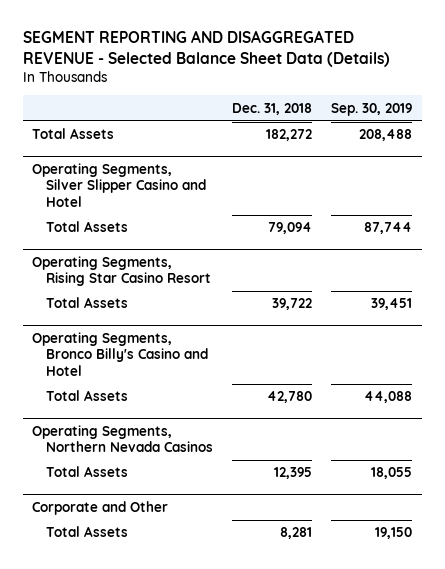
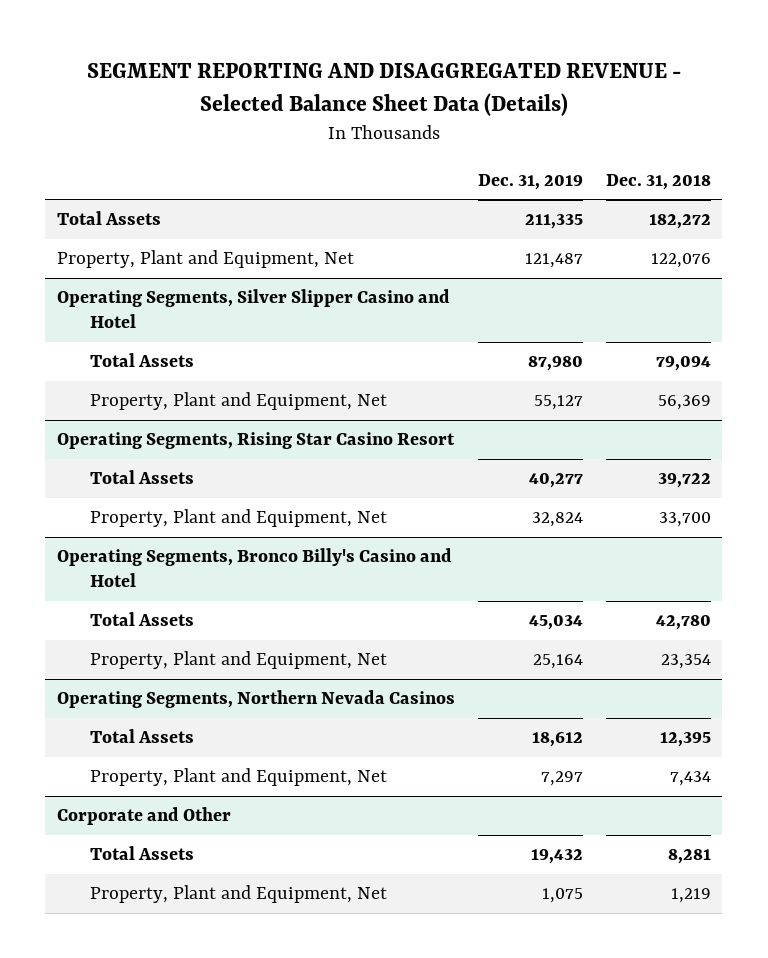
- | Dec. 31, 2018 | Sep. 30, 2019
+ | Dec. 31, 2019 | Dec. 31, 2018
+ Property, Plant and Equipment, Net | 121,487 | 122,076
@ Operating Segments, Silver Slipper Casino and Hotel
+ Property, Plant and Equipment, Net | 55,127 | 56,369
@ Operating Segments, Rising Star Casino Resort
+ Property, Plant and Equipment, Net | 32,824 | 33,700
@ Operating Segments, Bronco Billy's Casino and Hotel
+ Property, Plant and Equipment, Net | 25,164 | 23,354
@ Operating Segments, Northern Nevada Casinos
+ Property, Plant and Equipment, Net | 7,297 | 7,434
@ Corporate and Other
+ Property, Plant and Equipment, Net | 1,075 | 1,219

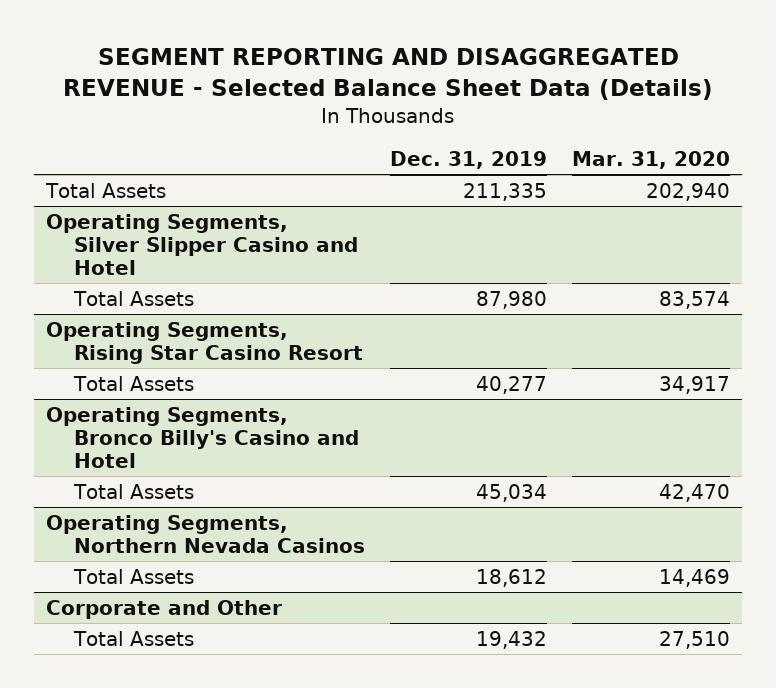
- | Dec. 31, 2019 | Dec. 31, 2018
+ | Dec. 31, 2019 | Mar. 31, 2020
- Property, Plant and Equipment, Net | 121,487 | 122,076
@ Operating Segments, Silver Slipper Casino and Hotel
- Property, Plant and Equipment, Net | 55,127 | 56,369
@ Operating Segments, Rising Star Casino Resort
- Property, Plant and Equipment, Net | 32,824 | 33,700
@ Operating Segments, Bronco Billy's Casino and Hotel
- Property, Plant and Equipment, Net | 25,164 | 23,354
@ Operating Segments, Northern Nevada Casinos
- Property, Plant and Equipment, Net | 7,297 | 7,434
@ Corporate and Other
- Property, Plant and Equipment, Net | 1,075 | 1,219

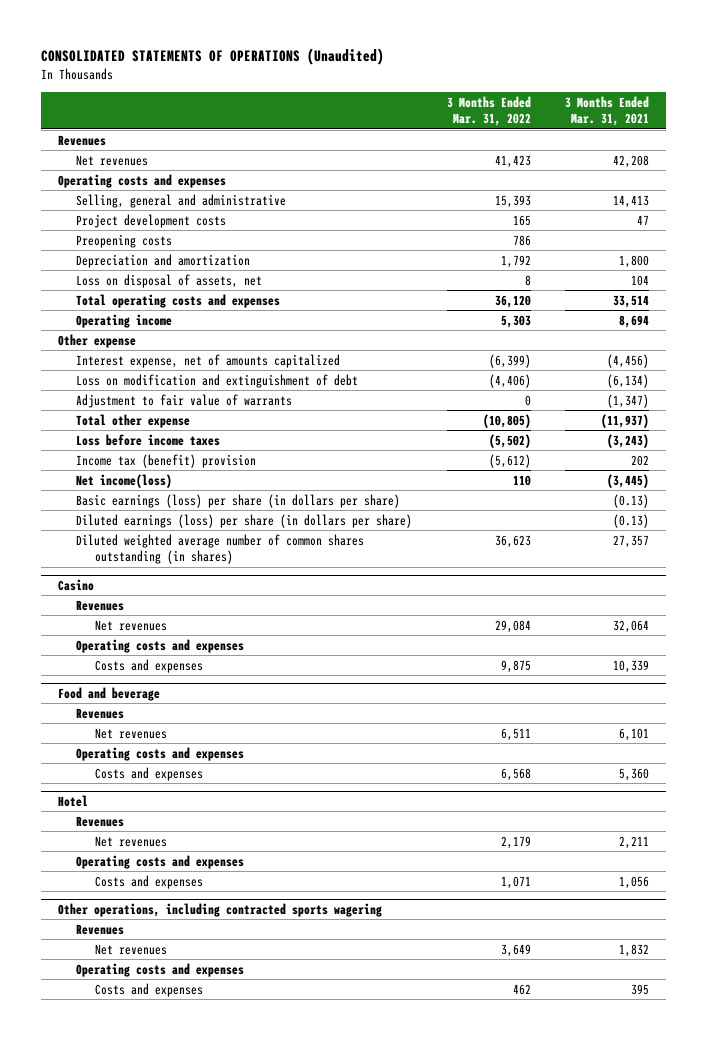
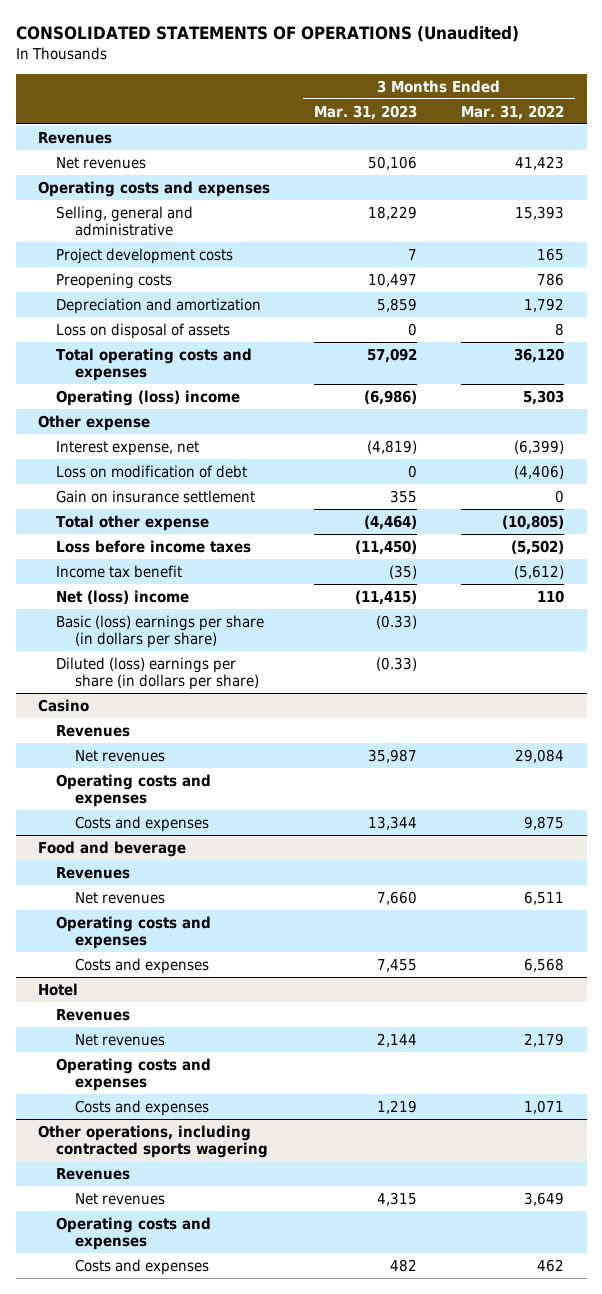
- | 3 Months Ended Mar. 31, 2022 | 3 Months Ended Mar. 31, 2021
+ | 3 Months Ended Mar. 31, 2023 | 3 Months Ended Mar. 31, 2022
- Loss on disposal of assets, net | 8 | 104
+ Loss on disposal of assets | 0 | 8
- Operating income | 5,303 | 8,694
+ Operating (loss) income | (6,986) | 5,303
- Interest expense, net of amounts capitalized | (6,399) | (4,456)
- Loss on modification and extinguishment of debt | (4,406) | (6,134)
- Adjustment to fair value of warrants | 0 | (1,347)
+ Interest expense, net | (4,819) | (6,399)
+ Loss on modification of debt | 0 | (4,406)
+ Gain on insurance settlement | 355 | 0
- Income tax (benefit) provision | (5,612) | 202
- Net income(loss) | 110 | (3,445)
- Basic earnings (loss) per share (in dollars per share) | | (0.13)
- Diluted earnings (loss) per share (in dollars per share) | | (0.13)
- Diluted weighted average number of common shares outstanding (in shares) | 36,623 | 27,357
+ Income tax benefit | (35) | (5,612)
+ Net (loss) income | (11,415) | 110
+ Basic (loss) earnings per share (in dollars per share) | (0.33) |
+ Diluted (loss) earnings per share (in dollars per share) | (0.33) |

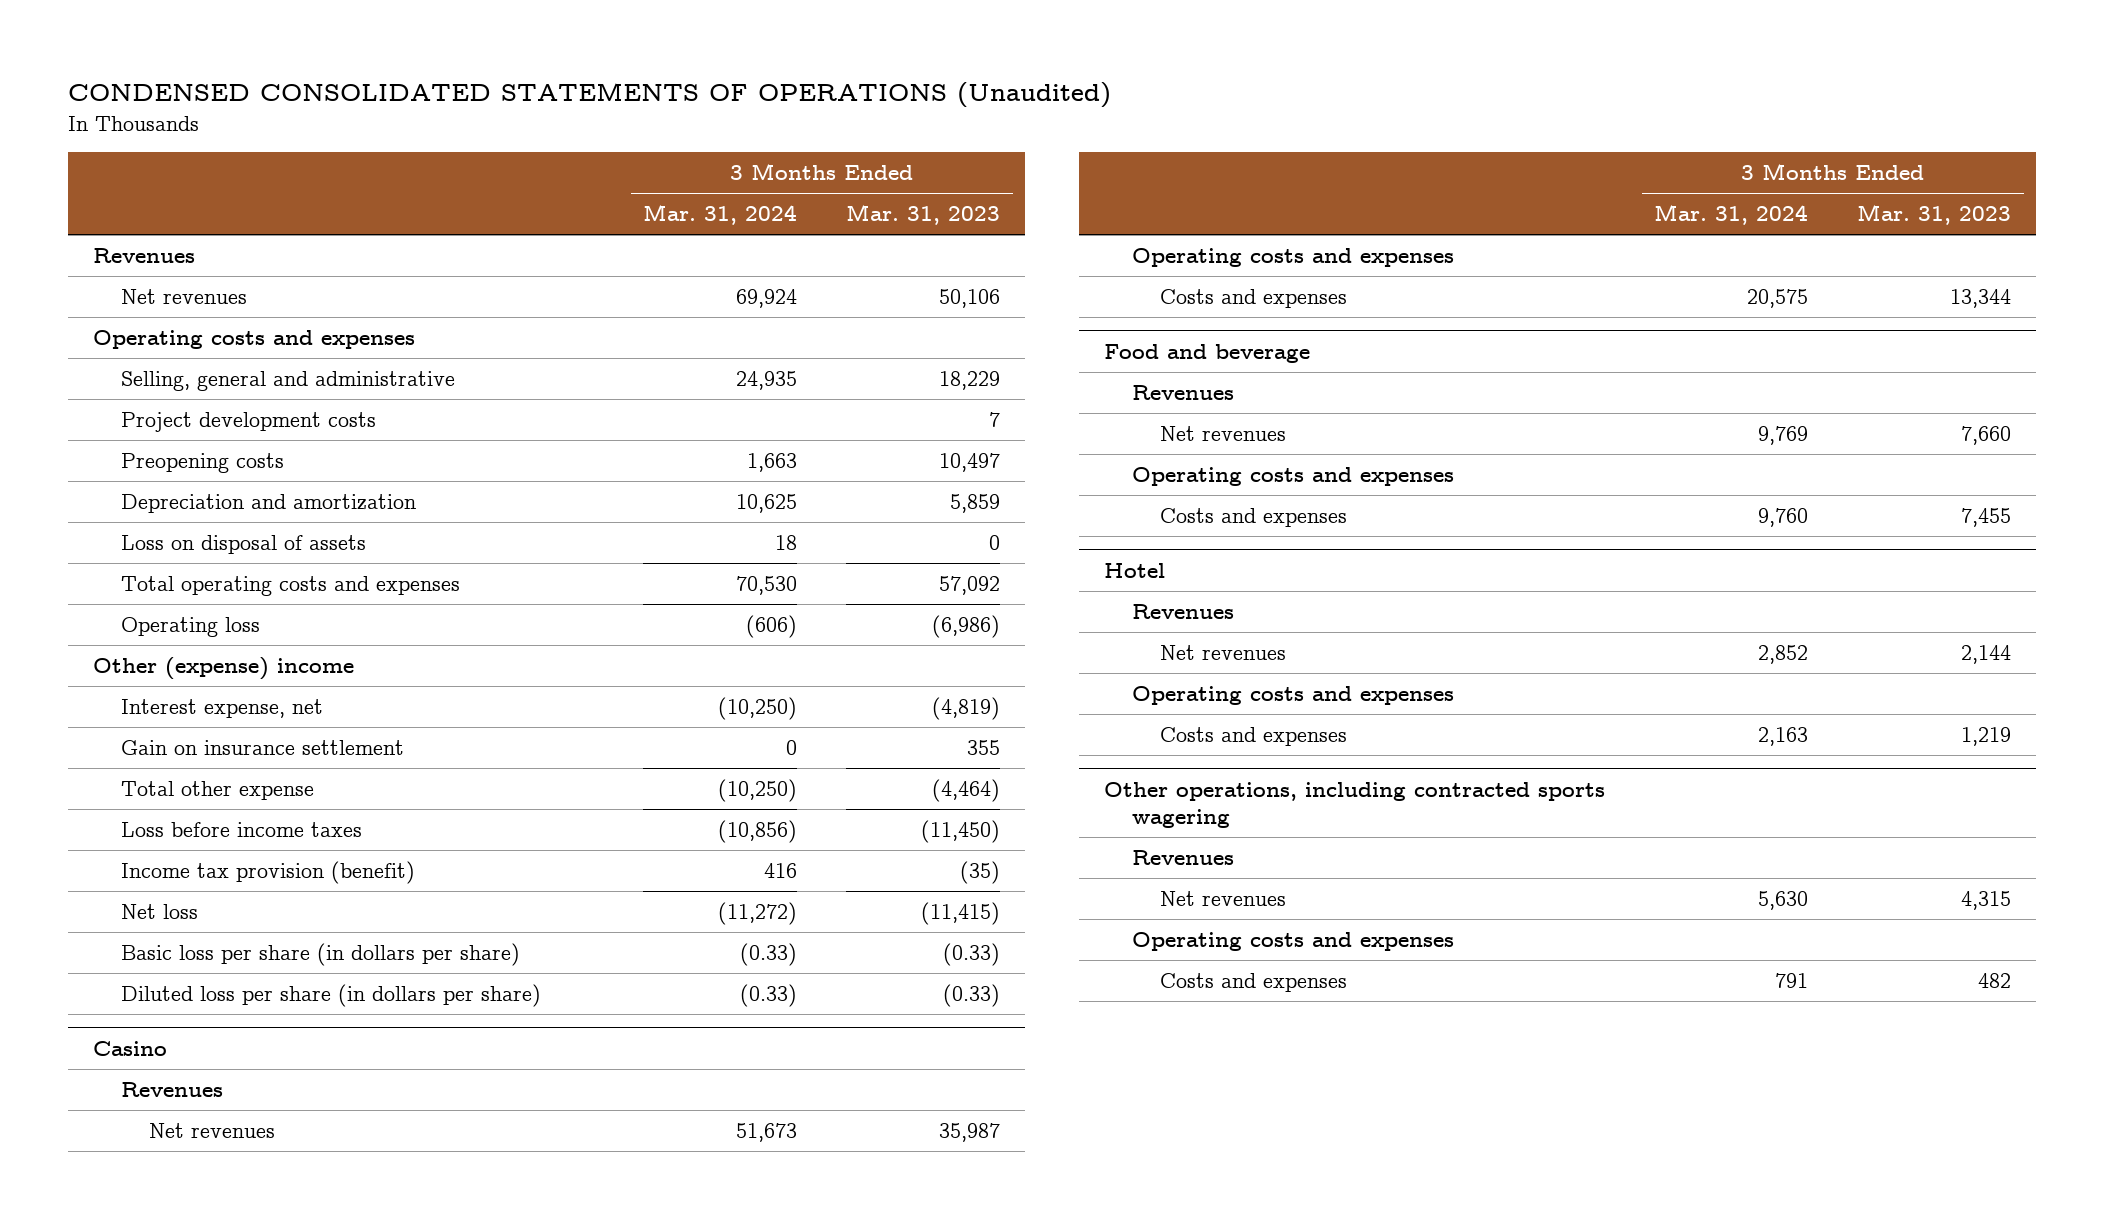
- CONSOLIDATED STATEMENTS OF OPERATIONS (Unaudited)
+ CONDENSED CONSOLIDATED STATEMENTS OF OPERATIONS (Unaudited)
- | 3 Months Ended Mar. 31, 2023 | 3 Months Ended Mar. 31, 2022
+ | 3 Months Ended Mar. 31, 2024 | 3 Months Ended Mar. 31, 2023
- Operating (loss) income | (6,986) | 5,303
- Other expense
+ Operating loss | (606) | (6,986)
+ Other (expense) income
- Loss on modification of debt | 0 | (4,406)
- Income tax benefit | (35) | (5,612)
- Net (loss) income | (11,415) | 110
- Basic (loss) earnings per share (in dollars per share) | (0.33) |
- Diluted (loss) earnings per share (in dollars per share) | (0.33) |
+ Income tax provision (benefit) | 416 | (35)
+ Net loss | (11,272) | (11,415)
+ Basic loss per share (in dollars per share) | (0.33) | (0.33)
+ Diluted loss per share (in dollars per share) | (0.33) | (0.33)

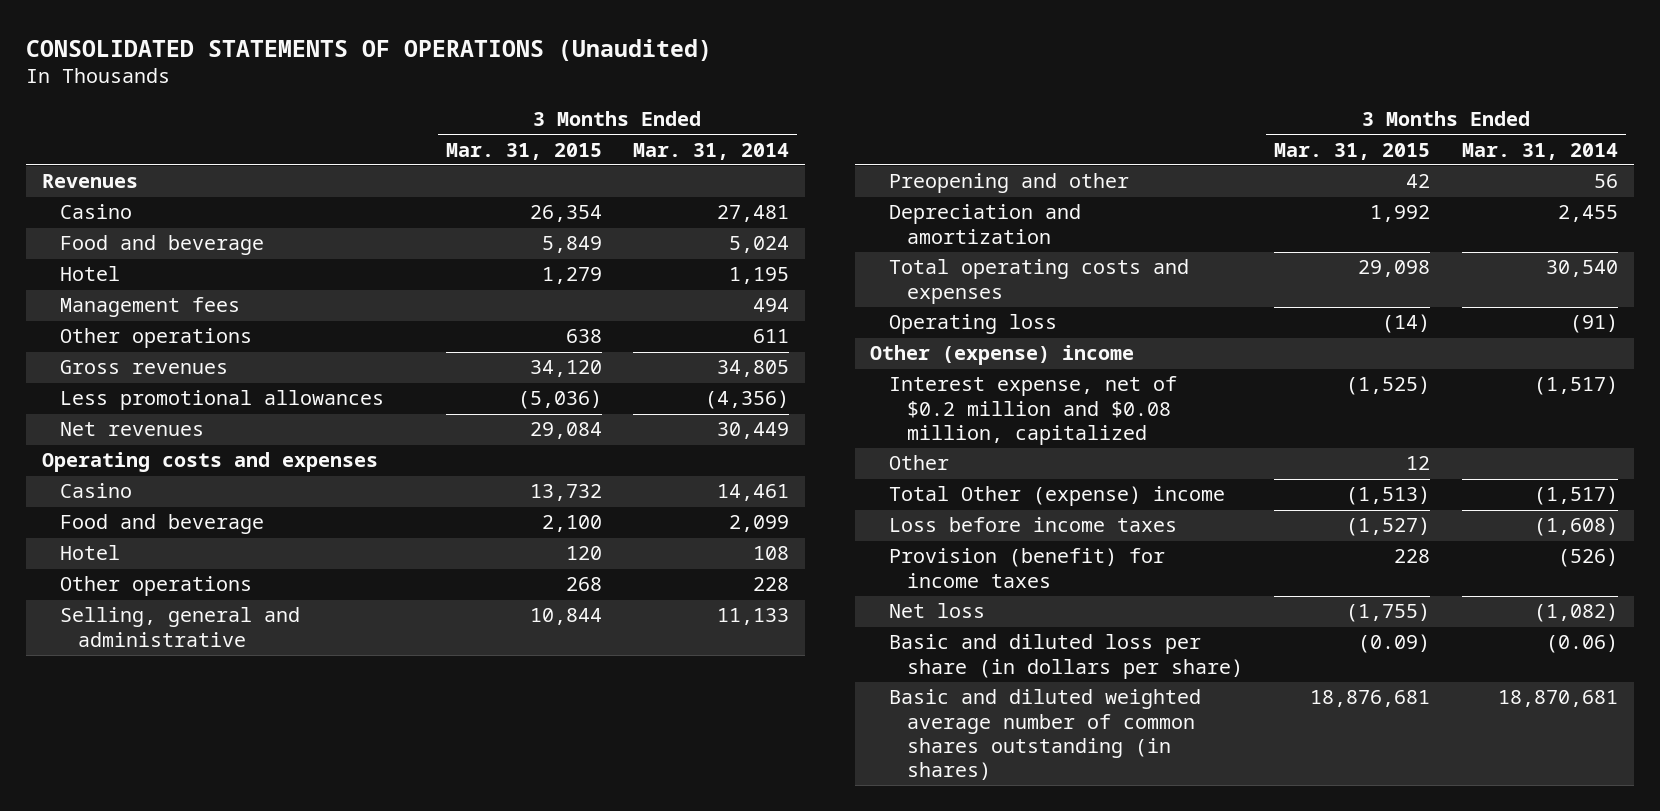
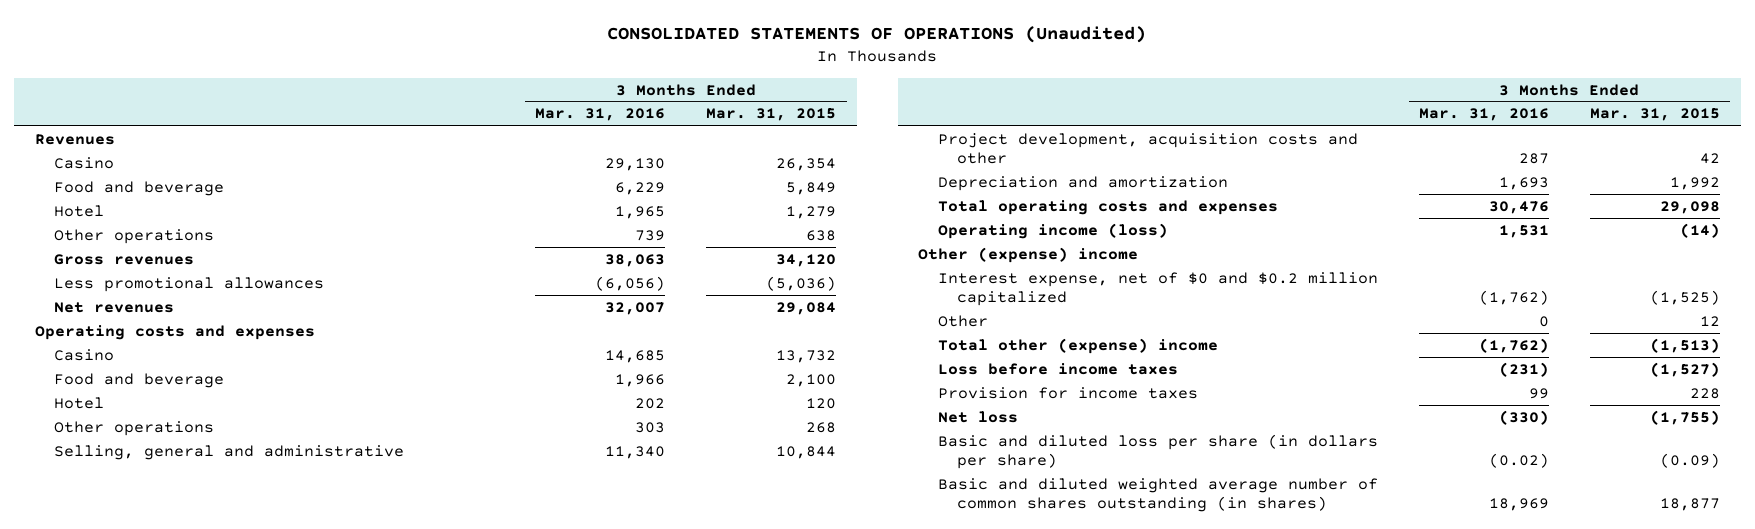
- | 3 Months Ended Mar. 31, 2015 | 3 Months Ended Mar. 31, 2014
+ | 3 Months Ended Mar. 31, 2016 | 3 Months Ended Mar. 31, 2015
- Management fees | | 494
- Preopening and other | 42 | 56
+ Project development, acquisition costs and other | 287 | 42
- Operating loss | (14) | (91)
+ Operating income (loss) | 1,531 | (14)
- Interest expense, net of $0.2 million and $0.08 million, capitalized | (1,525) | (1,517)
+ Interest expense, net of $0 and $0.2 million capitalized | (1,762) | (1,525)
- Total Other (expense) income | (1,513) | (1,517)
+ Total other (expense) income | (1,762) | (1,513)
- Provision (benefit) for income taxes | 228 | (526)
+ Provision for income taxes | 99 | 228
- Basic and diluted weighted average number of common shares outstanding (in shares) | 18,876,681 | 18,870,681
+ Basic and diluted weighted average number of common shares outstanding (in shares) | 18,969 | 18,877

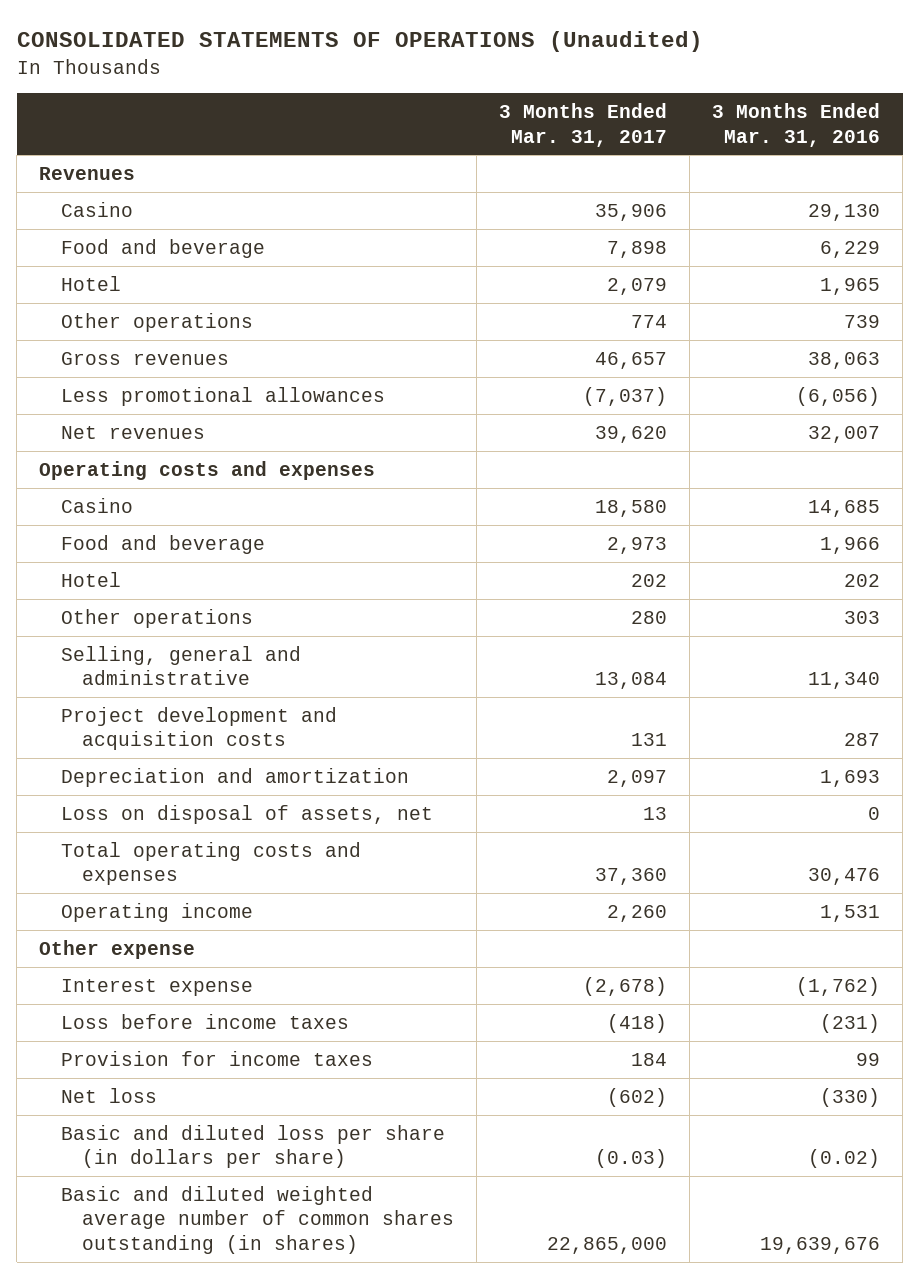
- | 3 Months Ended Mar. 31, 2016 | 3 Months Ended Mar. 31, 2015
+ | 3 Months Ended Mar. 31, 2017 | 3 Months Ended Mar. 31, 2016
- Project development, acquisition costs and other | 287 | 42
+ Project development and acquisition costs | 131 | 287
+ Loss on disposal of assets, net | 13 | 0
- Operating income (loss) | 1,531 | (14)
- Other (expense) income
- Interest expense, net of $0 and $0.2 million capitalized | (1,762) | (1,525)
- Other | 0 | 12
- Total other (expense) income | (1,762) | (1,513)
+ Operating income | 2,260 | 1,531
+ Other expense
+ Interest expense | (2,678) | (1,762)
- Basic and diluted weighted average number of common shares outstanding (in shares) | 18,969 | 18,877
+ Basic and diluted weighted average number of common shares outstanding (in shares) | 22,865,000 | 19,639,676

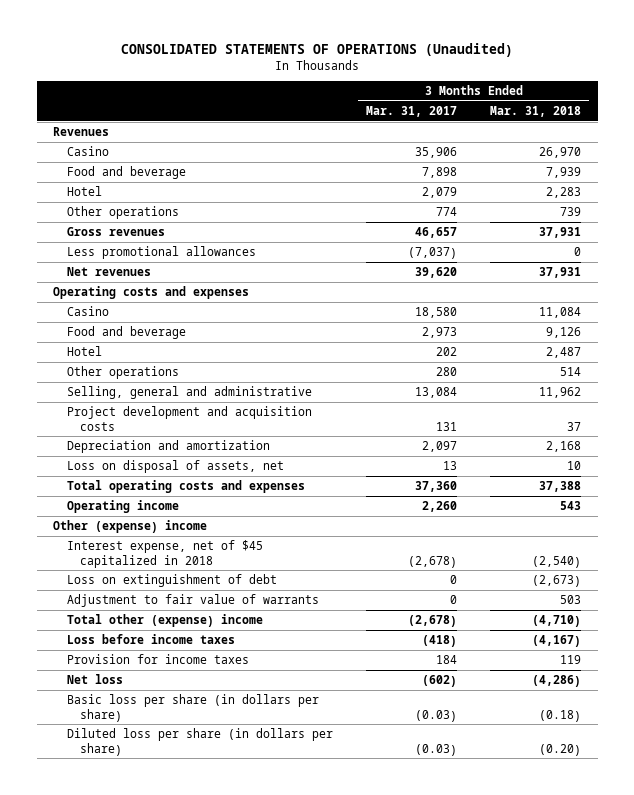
- | 3 Months Ended Mar. 31, 2017 | 3 Months Ended Mar. 31, 2016
+ | 3 Months Ended Mar. 31, 2017 | 3 Months Ended Mar. 31, 2018
- Other expense
- Interest expense | (2,678) | (1,762)
+ Other (expense) income
+ Interest expense, net of $45 capitalized in 2018 | (2,678) | (2,540)
+ Loss on extinguishment of debt | 0 | (2,673)
+ Adjustment to fair value of warrants | 0 | 503
+ Total other (expense) income | (2,678) | (4,710)
- Basic and diluted loss per share (in dollars per share) | (0.03) | (0.02)
- Basic and diluted weighted average number of common shares outstanding (in shares) | 22,865,000 | 19,639,676
+ Basic loss per share (in dollars per share) | (0.03) | (0.18)
+ Diluted loss per share (in dollars per share) | (0.03) | (0.20)

